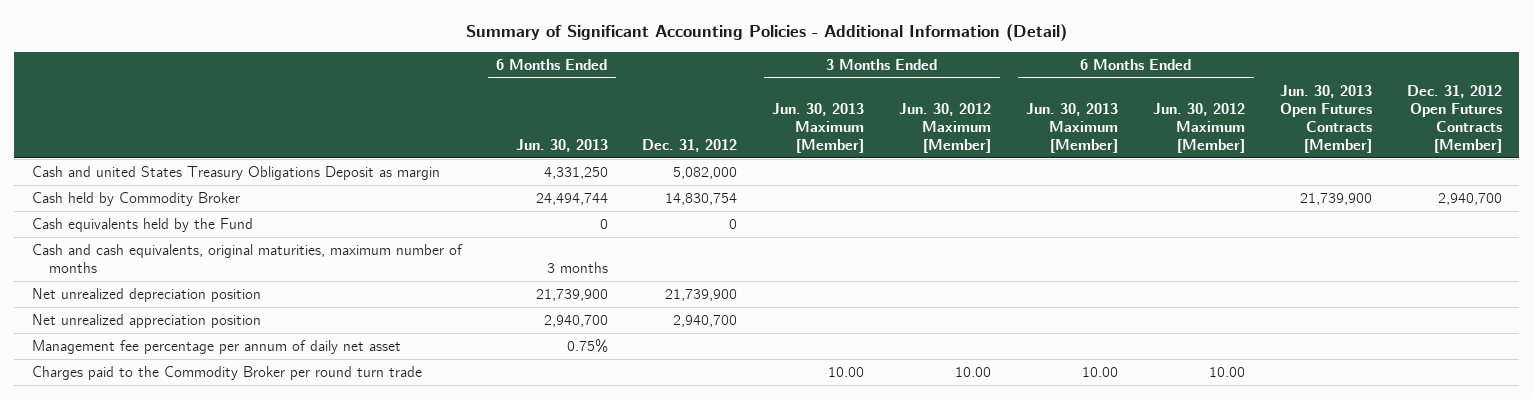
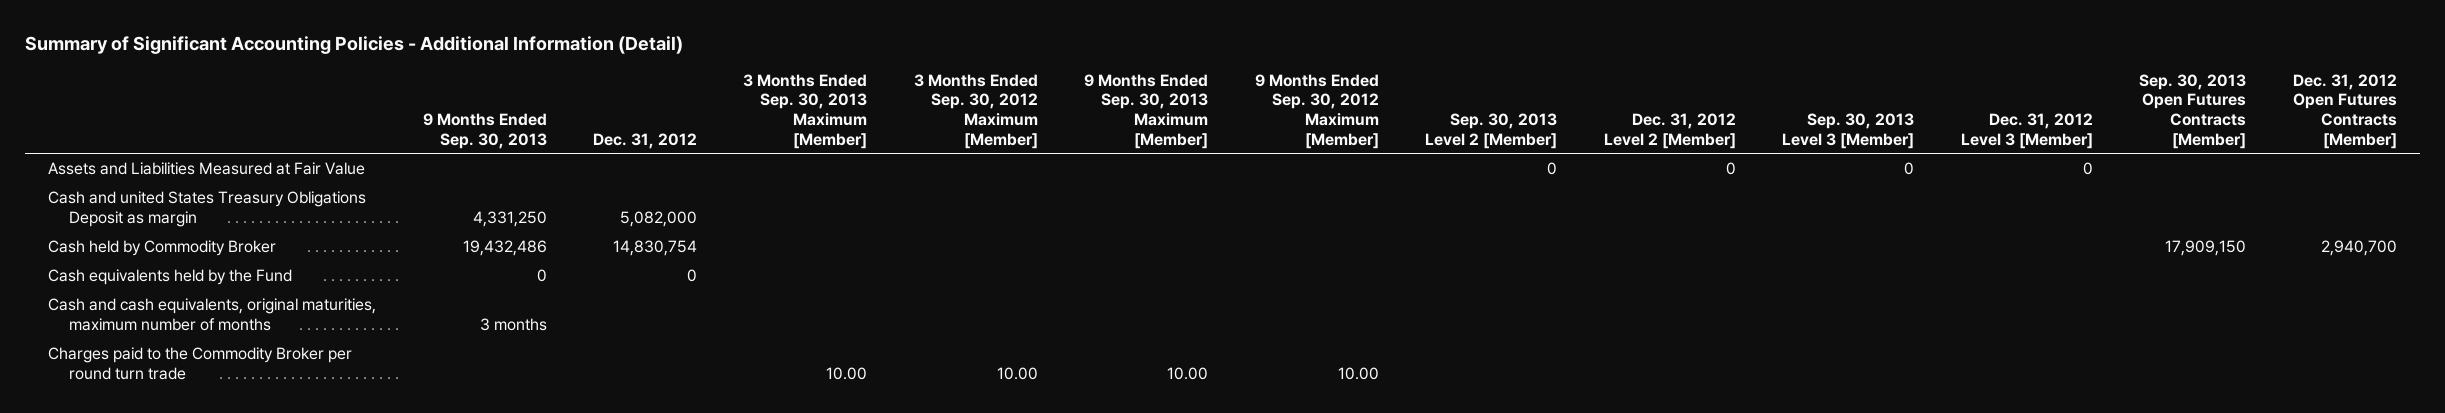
- | 6 Months Ended Jun. 30, 2013 | Dec. 31, 2012 | 3 Months Ended Jun. 30, 2013 Maximum [Member] | 3 Months Ended Jun. 30, 2012 Maximum [Member] | 6 Months Ended Jun. 30, 2013 Maximum [Member] | 6 Months Ended Jun. 30, 2012 Maximum [Member] | Jun. 30, 2013 Open Futures Contracts [Member] | Dec. 31, 2012 Open Futures Contracts [Member]
+ | 9 Months Ended Sep. 30, 2013 | Dec. 31, 2012 | 3 Months Ended Sep. 30, 2013 Maximum [Member] | 3 Months Ended Sep. 30, 2012 Maximum [Member] | 9 Months Ended Sep. 30, 2013 Maximum [Member] | 9 Months Ended Sep. 30, 2012 Maximum [Member] | Sep. 30, 2013 Level 2 [Member] | Dec. 31, 2012 Level 2 [Member] | Sep. 30, 2013 Level 3 [Member] | Dec. 31, 2012 Level 3 [Member] | Sep. 30, 2013 Open Futures Contracts [Member] | Dec. 31, 2012 Open Futures Contracts [Member]
+ Assets and Liabilities Measured at Fair Value | | | | | | | 0 | 0 | 0 | 0 | |
- Net unrealized depreciation position | 21,739,900 | 21,739,900 | | | | | |
- Net unrealized appreciation position | 2,940,700 | 2,940,700 | | | | | |
- Management fee percentage per annum of daily net asset | 0.75% | | | | | | |

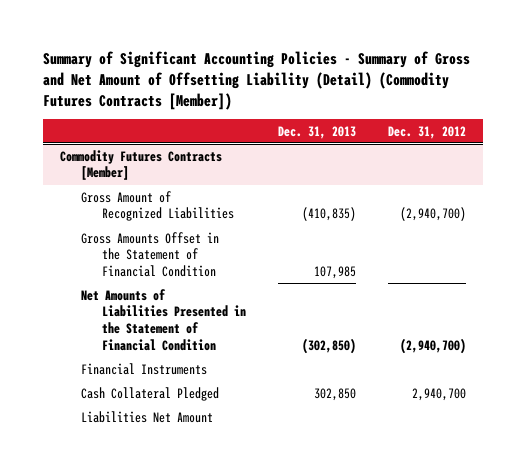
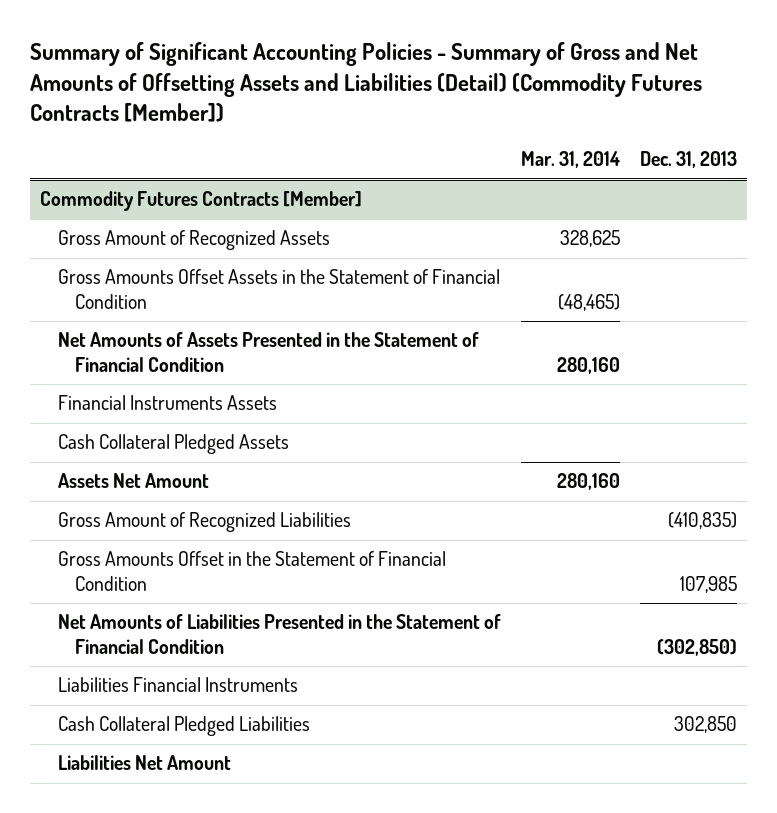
- Summary of Significant Accounting Policies - Summary of Gross and Net Amount of Offsetting Liability (Detail) (Commodity Futures Contracts [Member])
+ Summary of Significant Accounting Policies - Summary of Gross and Net Amounts of Offsetting Assets and Liabilities (Detail) (Commodity Futures Contracts [Member])
- | Dec. 31, 2013 | Dec. 31, 2012
+ | Mar. 31, 2014 | Dec. 31, 2013
@ Commodity Futures Contracts [Member]
+ Gross Amount of Recognized Assets | 328,625 |
+ Gross Amounts Offset Assets in the Statement of Financial Condition | (48,465) |
+ Net Amounts of Assets Presented in the Statement of Financial Condition | 280,160 |
+ Financial Instruments Assets
+ Cash Collateral Pledged Assets
+ Assets Net Amount | 280,160 |
- Financial Instruments
- Cash Collateral Pledged | 302,850 | 2,940,700
+ Liabilities Financial Instruments
+ Cash Collateral Pledged Liabilities | | 302,850

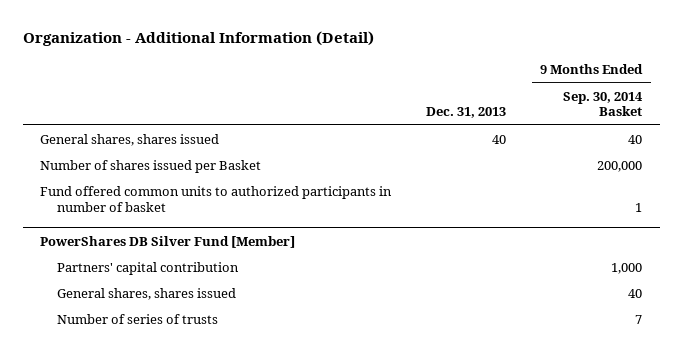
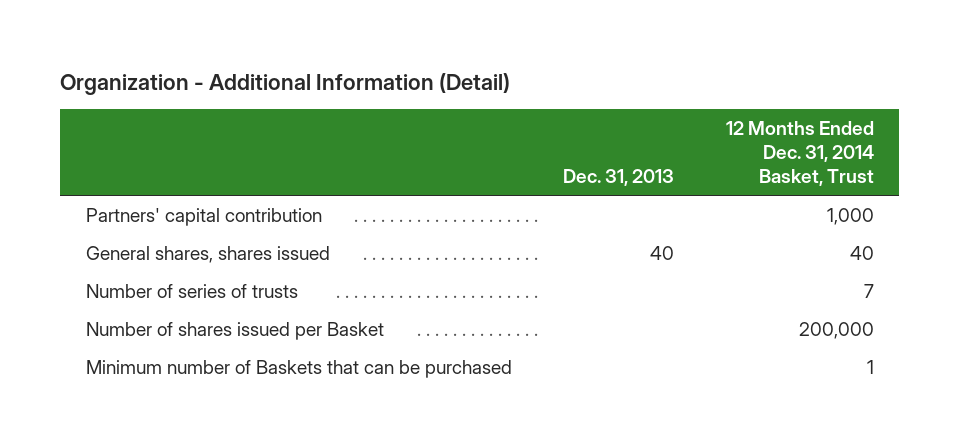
- | Dec. 31, 2013 | 9 Months Ended Sep. 30, 2014 Basket
+ | Dec. 31, 2013 | 12 Months Ended Dec. 31, 2014 Basket, Trust
+ Partners' capital contribution | | 1,000
+ Number of series of trusts | | 7
- Fund offered common units to authorized participants in number of basket | | 1
- PowerShares DB Silver Fund [Member]
- Partners' capital contribution | | 1,000
- General shares, shares issued | | 40
- Number of series of trusts | | 7
+ Minimum number of Baskets that can be purchased | | 1

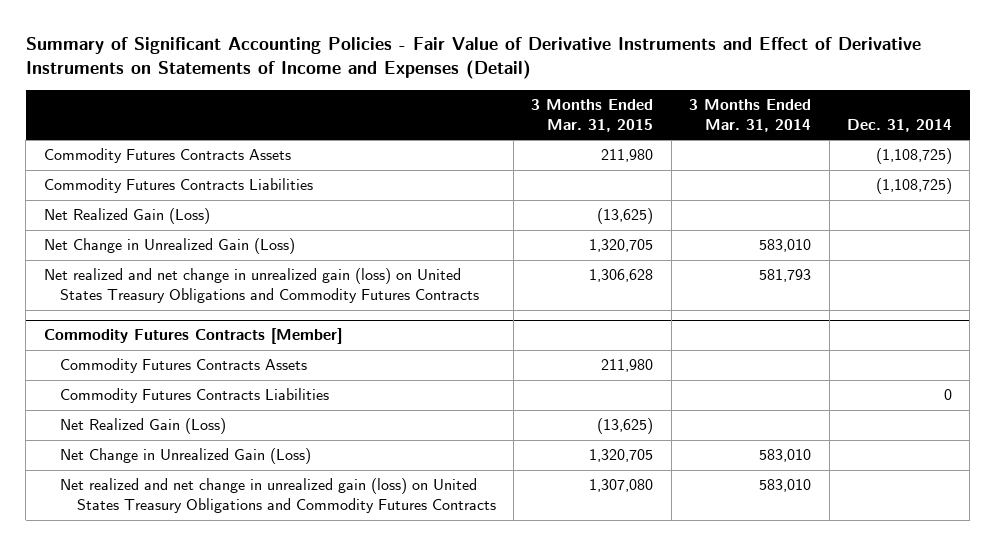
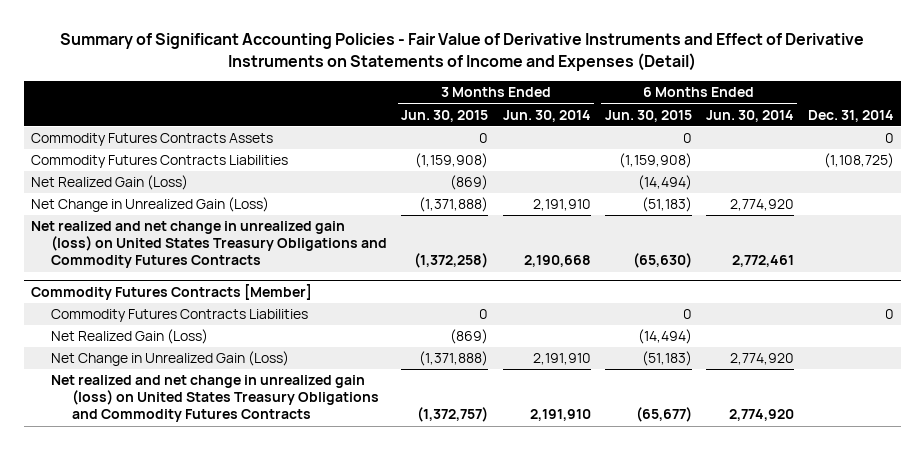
- | 3 Months Ended Mar. 31, 2015 | 3 Months Ended Mar. 31, 2014 | Dec. 31, 2014
+ | 3 Months Ended Jun. 30, 2015 | 3 Months Ended Jun. 30, 2014 | 6 Months Ended Jun. 30, 2015 | 6 Months Ended Jun. 30, 2014 | Dec. 31, 2014
- Commodity Futures Contracts Assets | 211,980 | | (1,108,725)
+ Commodity Futures Contracts Assets | 0 | | 0 | | 0
@ Commodity Futures Contracts [Member]
- Commodity Futures Contracts Assets | 211,980 | |

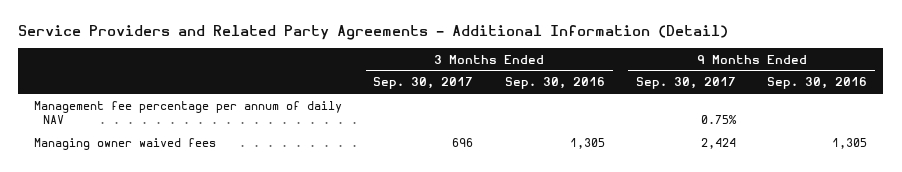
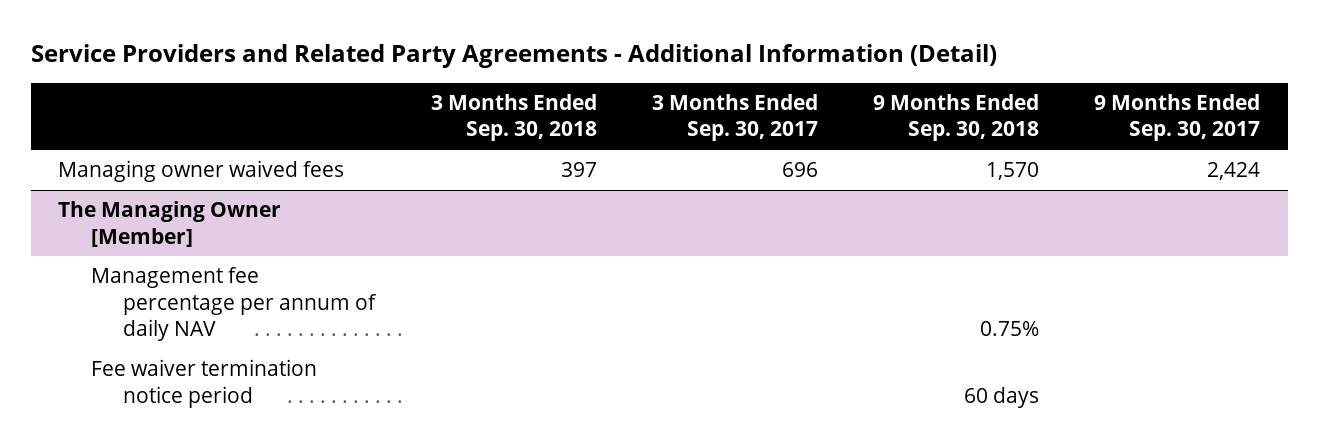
- | 3 Months Ended Sep. 30, 2017 | 3 Months Ended Sep. 30, 2016 | 9 Months Ended Sep. 30, 2017 | 9 Months Ended Sep. 30, 2016
+ | 3 Months Ended Sep. 30, 2018 | 3 Months Ended Sep. 30, 2017 | 9 Months Ended Sep. 30, 2018 | 9 Months Ended Sep. 30, 2017
- Management fee percentage per annum of daily NAV | | | 0.75% |
+ The Managing Owner [Member]
+ Management fee percentage per annum of daily NAV | | | 0.75% |
+ Fee waiver termination notice period | | | 60 days |

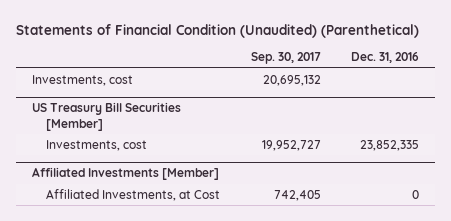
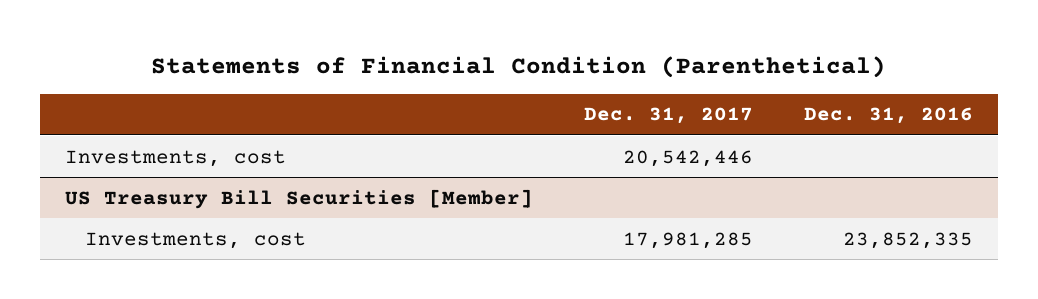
- Statements of Financial Condition (Unaudited) (Parenthetical)
+ Statements of Financial Condition (Parenthetical)
- | Sep. 30, 2017 | Dec. 31, 2016
+ | Dec. 31, 2017 | Dec. 31, 2016
- Affiliated Investments [Member]
- Affiliated Investments, at Cost | 742,405 | 0

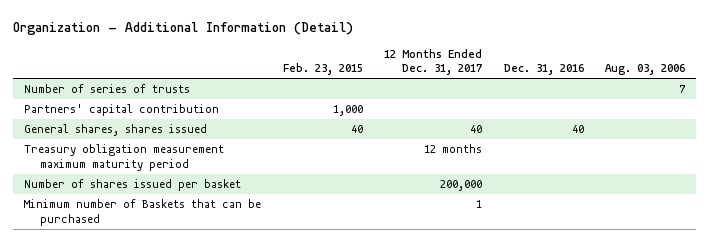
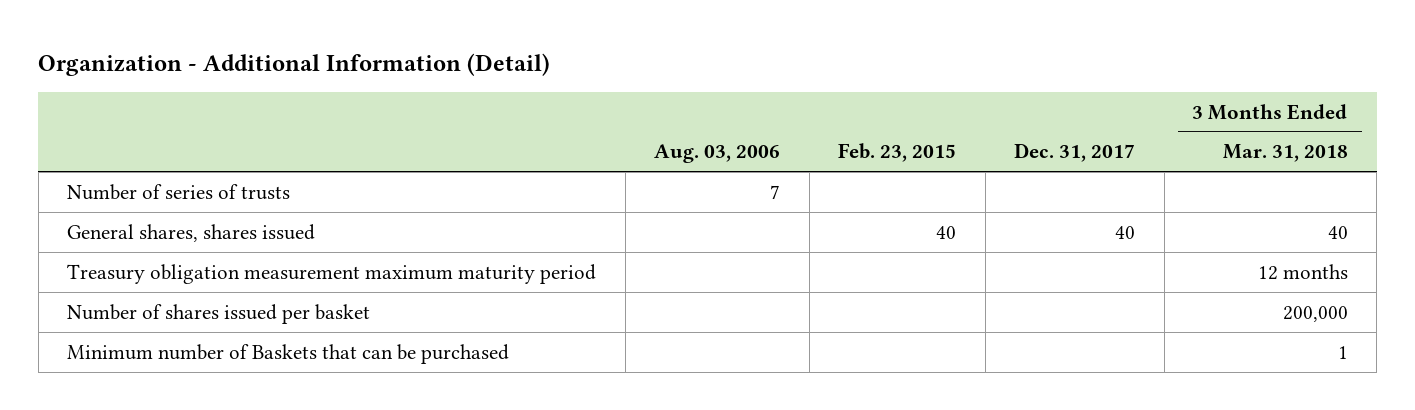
- | Feb. 23, 2015 | 12 Months Ended Dec. 31, 2017 | Dec. 31, 2016 | Aug. 03, 2006
+ | Aug. 03, 2006 | Feb. 23, 2015 | Dec. 31, 2017 | 3 Months Ended Mar. 31, 2018
- Partners' capital contribution | 1,000 | | |

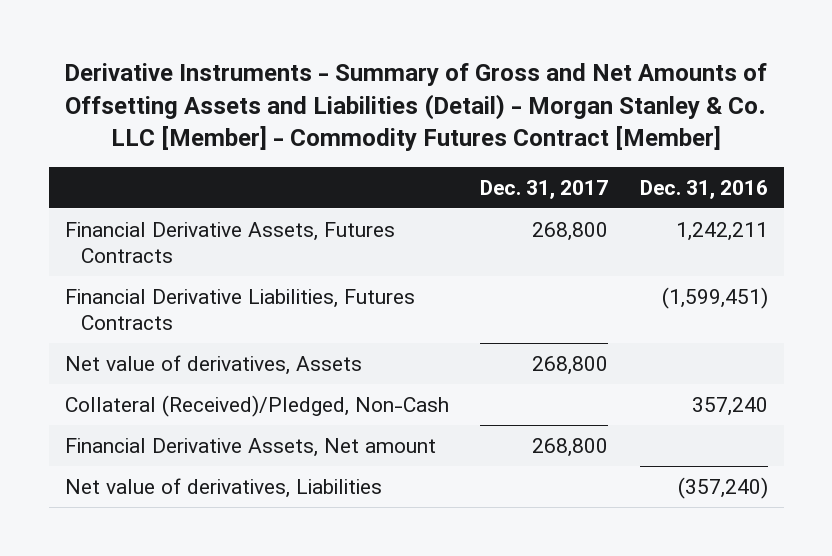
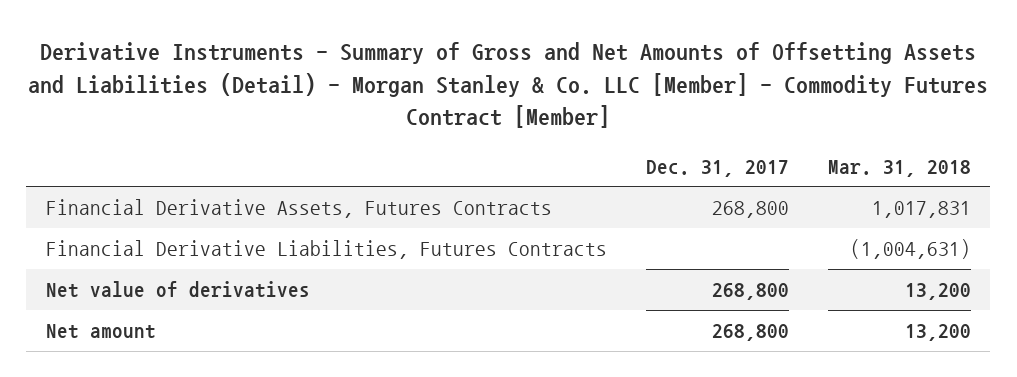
- | Dec. 31, 2017 | Dec. 31, 2016
+ | Dec. 31, 2017 | Mar. 31, 2018
- Net value of derivatives, Assets | 268,800 |
- Collateral (Received)/Pledged, Non-Cash | | 357,240
- Financial Derivative Assets, Net amount | 268,800 |
- Net value of derivatives, Liabilities | | (357,240)
+ Net value of derivatives | 268,800 | 13,200
+ Net amount | 268,800 | 13,200

